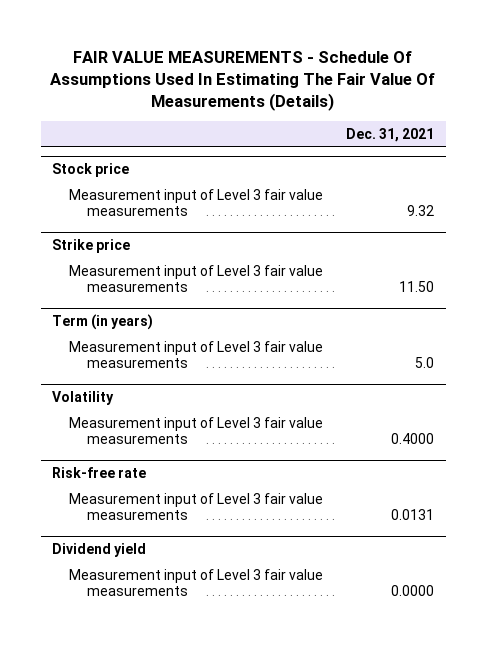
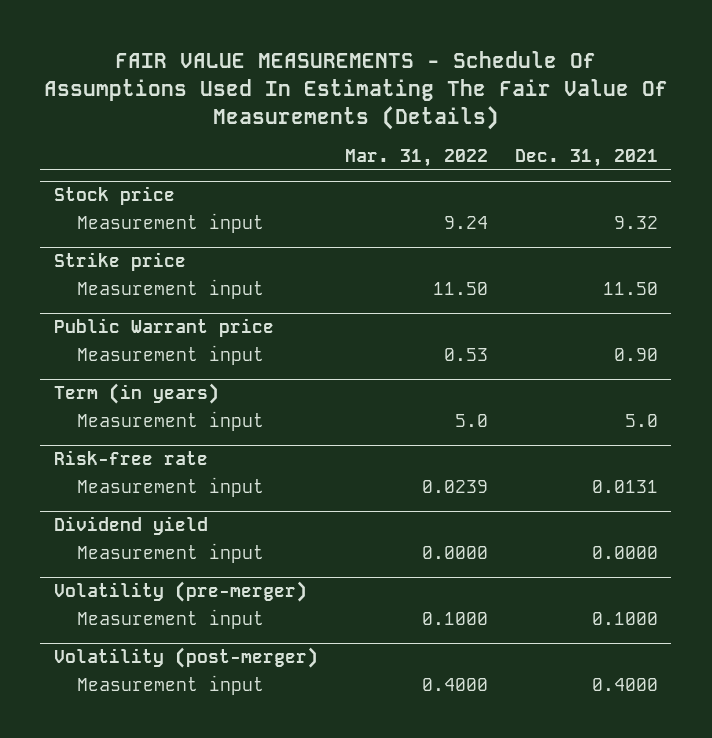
- | Dec. 31, 2021
+ | Mar. 31, 2022 | Dec. 31, 2021
@ Stock price
- Measurement input of Level 3 fair value measurements | 9.32
+ Measurement input | 9.24 | 9.32
@ Strike price
- Measurement input of Level 3 fair value measurements | 11.50
+ Measurement input | 11.50 | 11.50
+ Public Warrant price
+ Measurement input | 0.53 | 0.90
@ Term (in years)
- Measurement input of Level 3 fair value measurements | 5.0
- Volatility
- Measurement input of Level 3 fair value measurements | 0.4000
@ Term (in years)
+ Measurement input | 5.0 | 5.0
@ Risk-free rate
- Measurement input of Level 3 fair value measurements | 0.0131
+ Measurement input | 0.0239 | 0.0131
@ Dividend yield
- Measurement input of Level 3 fair value measurements | 0.0000
+ Measurement input | 0.0000 | 0.0000
+ Volatility (pre-merger)
+ Measurement input | 0.1000 | 0.1000
+ Volatility (post-merger)
+ Measurement input | 0.4000 | 0.4000

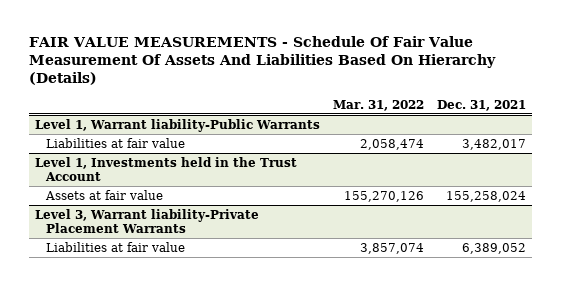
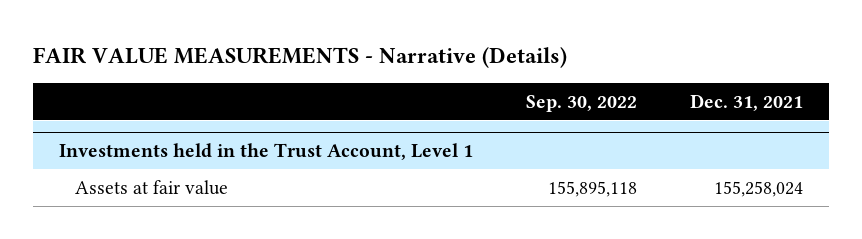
- FAIR VALUE MEASUREMENTS - Schedule Of Fair Value Measurement Of Assets And Liabilities Based On Hierarchy (Details)
+ FAIR VALUE MEASUREMENTS - Narrative (Details)
- | Mar. 31, 2022 | Dec. 31, 2021
+ | Sep. 30, 2022 | Dec. 31, 2021
- Level 1, Warrant liability-Public Warrants
- Liabilities at fair value | 2,058,474 | 3,482,017
- Level 1, Investments held in the Trust Account
+ Investments held in the Trust Account, Level 1
- Level 3, Warrant liability-Private Placement Warrants
- Liabilities at fair value | 3,857,074 | 6,389,052

